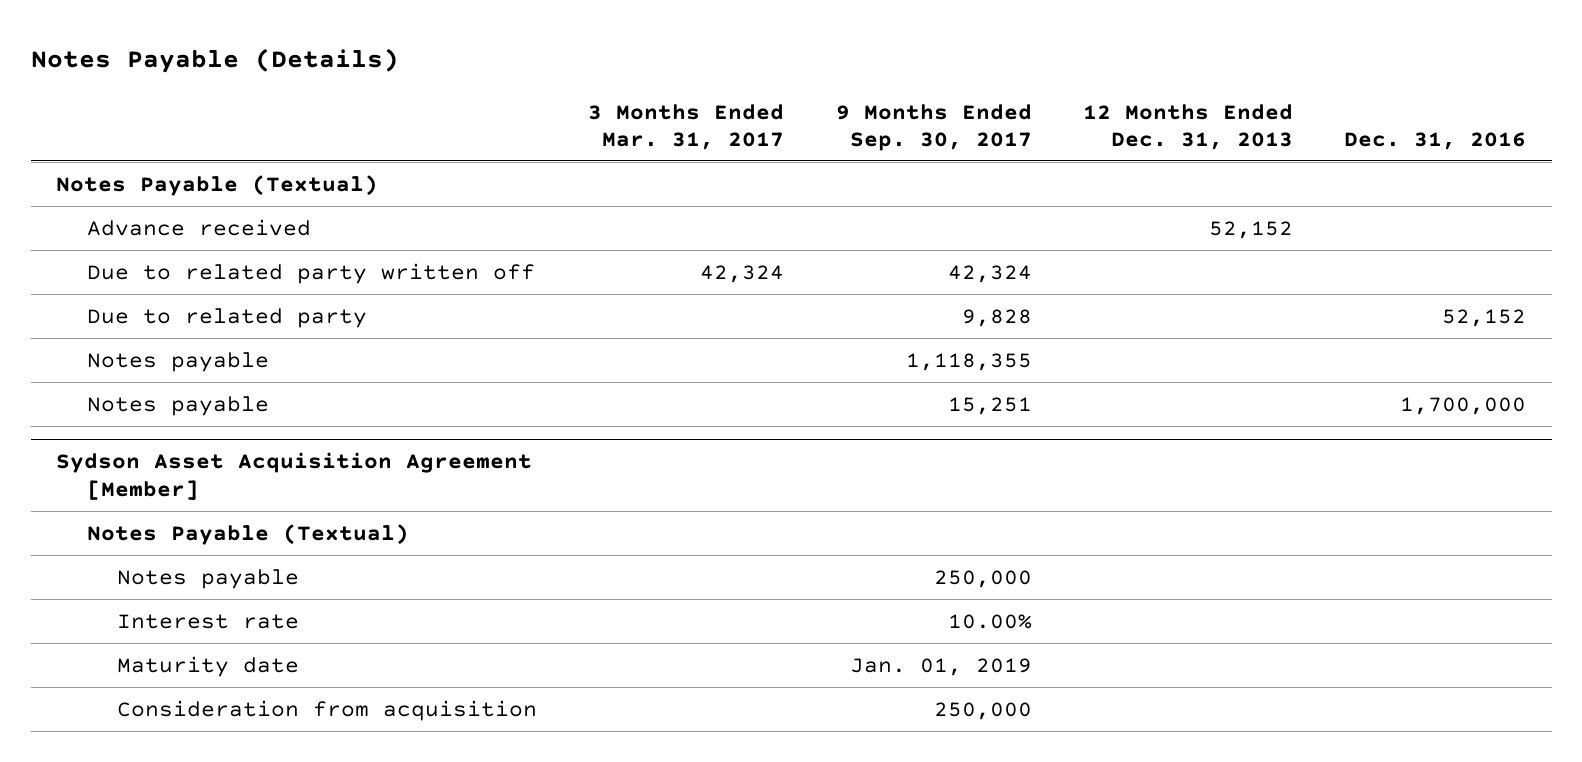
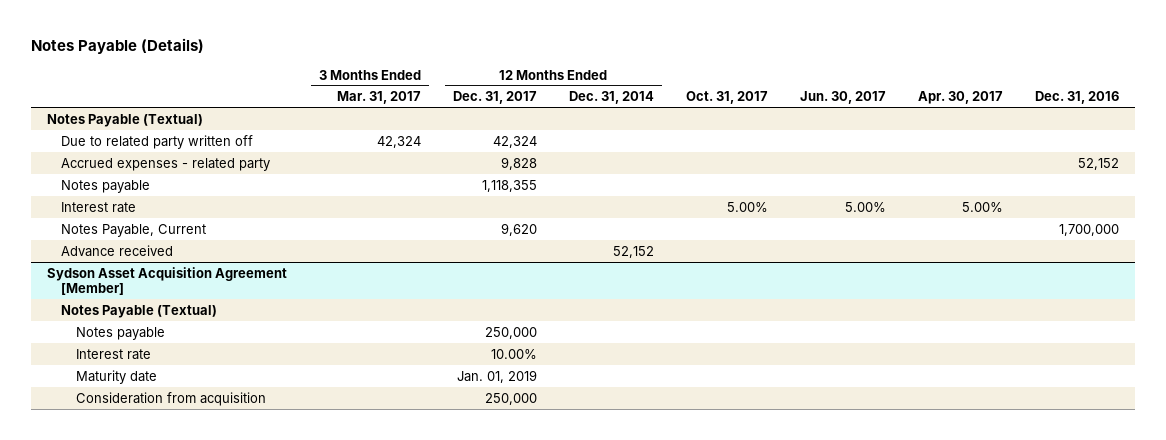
- | 3 Months Ended Mar. 31, 2017 | 9 Months Ended Sep. 30, 2017 | 12 Months Ended Dec. 31, 2013 | Dec. 31, 2016
+ | 3 Months Ended Mar. 31, 2017 | 12 Months Ended Dec. 31, 2017 | 12 Months Ended Dec. 31, 2014 | Oct. 31, 2017 | Jun. 30, 2017 | Apr. 30, 2017 | Dec. 31, 2016
- Due to related party | | 9,828 | | 52,152
+ Accrued expenses - related party | | 9,828 | | | | | 52,152
- Notes payable | | 15,251 | | 1,700,000
+ Interest rate | | | | 5.00% | 5.00% | 5.00% |
+ Notes Payable, Current | | 9,620 | | | | | 1,700,000
moved down: Advance received | | | 52,152 | | | |

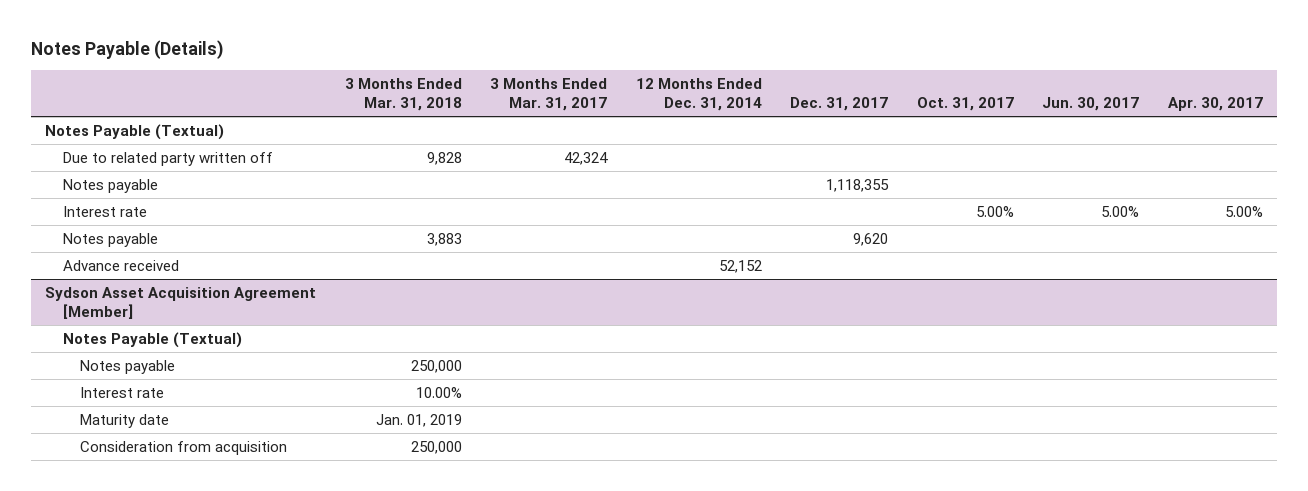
- | 3 Months Ended Mar. 31, 2017 | 12 Months Ended Dec. 31, 2017 | 12 Months Ended Dec. 31, 2014 | Oct. 31, 2017 | Jun. 30, 2017 | Apr. 30, 2017 | Dec. 31, 2016
+ | 3 Months Ended Mar. 31, 2018 | 3 Months Ended Mar. 31, 2017 | 12 Months Ended Dec. 31, 2014 | Dec. 31, 2017 | Oct. 31, 2017 | Jun. 30, 2017 | Apr. 30, 2017
- Accrued expenses - related party | | 9,828 | | | | | 52,152
- Notes Payable, Current | | 9,620 | | | | | 1,700,000
+ Notes payable | 3,883 | | | 9,620 | | |

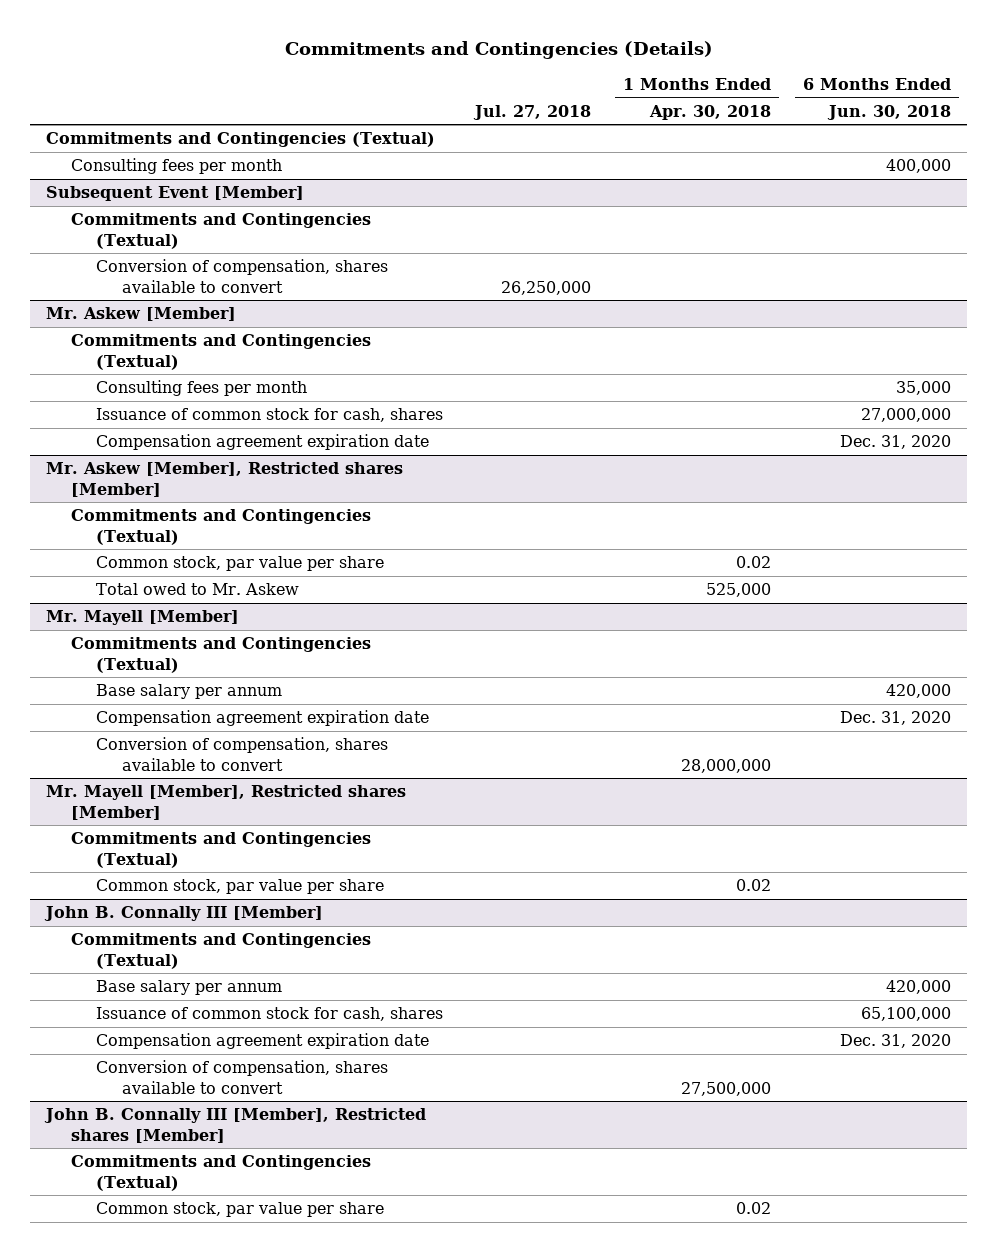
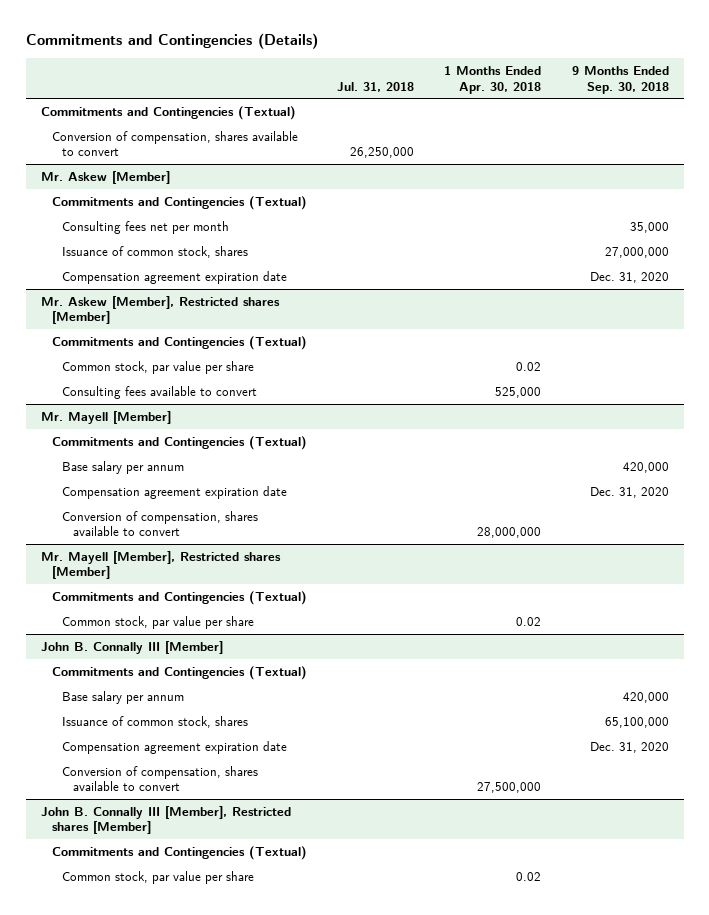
- | Jul. 27, 2018 | 1 Months Ended Apr. 30, 2018 | 6 Months Ended Jun. 30, 2018
+ | Jul. 31, 2018 | 1 Months Ended Apr. 30, 2018 | 9 Months Ended Sep. 30, 2018
- Consulting fees per month | | | 400,000
- Subsequent Event [Member]
- Commitments and Contingencies (Textual)
- Conversion of compensation, shares available to convert | 26,250,000 | |
+ Conversion of compensation, shares available to convert | 26,250,000 | |
@ Mr. Askew [Member]
- Consulting fees per month | | | 35,000
- Issuance of common stock for cash, shares | | | 27,000,000
+ Consulting fees net per month | | | 35,000
+ Issuance of common stock, shares | | | 27,000,000
@ Mr. Askew [Member], Restricted shares [Member]
- Total owed to Mr. Askew | | 525,000 |
+ Consulting fees available to convert | | 525,000 |
@ John B. Connally III [Member]
- Issuance of common stock for cash, shares | | | 65,100,000
+ Issuance of common stock, shares | | | 65,100,000

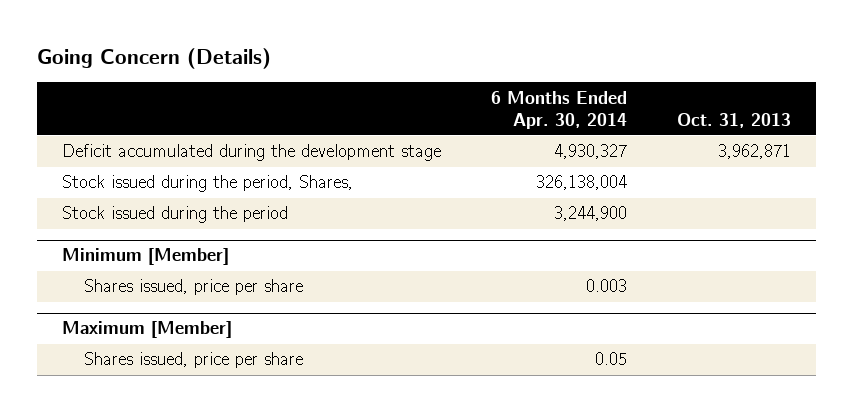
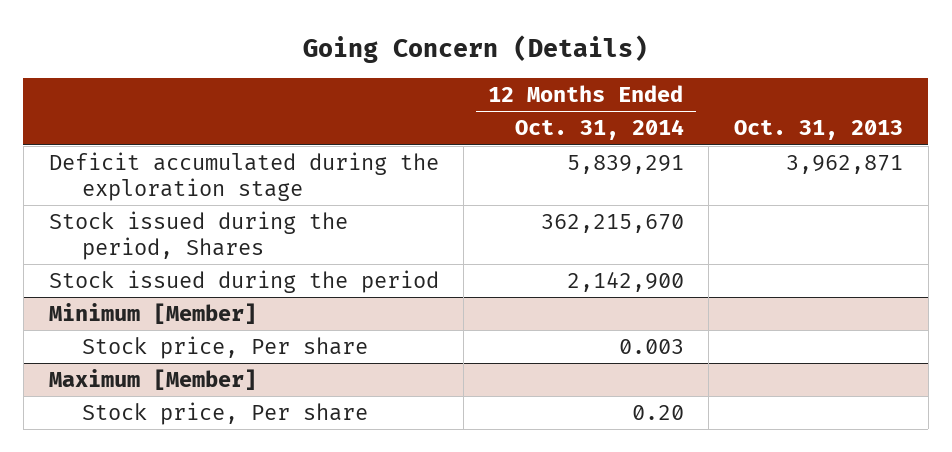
- | 6 Months Ended Apr. 30, 2014 | Oct. 31, 2013
+ | 12 Months Ended Oct. 31, 2014 | Oct. 31, 2013
- Deficit accumulated during the development stage | 4,930,327 | 3,962,871
- Stock issued during the period, Shares, | 326,138,004 |
+ Deficit accumulated during the exploration stage | 5,839,291 | 3,962,871
+ Stock issued during the period, Shares | 362,215,670 |
@ Minimum [Member]
- Shares issued, price per share | 0.003 |
+ Stock price, Per share | 0.003 |
@ Maximum [Member]
- Shares issued, price per share | 0.05 |
+ Stock price, Per share | 0.20 |

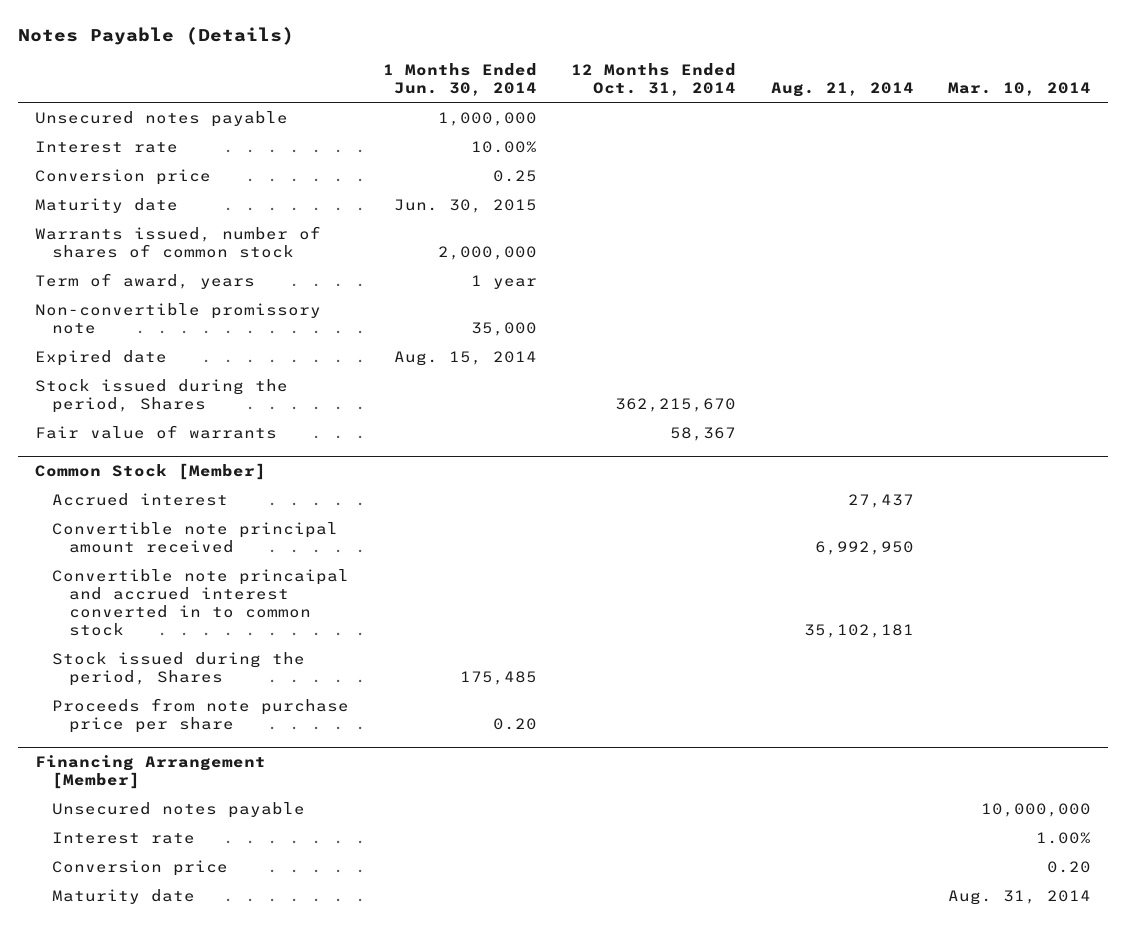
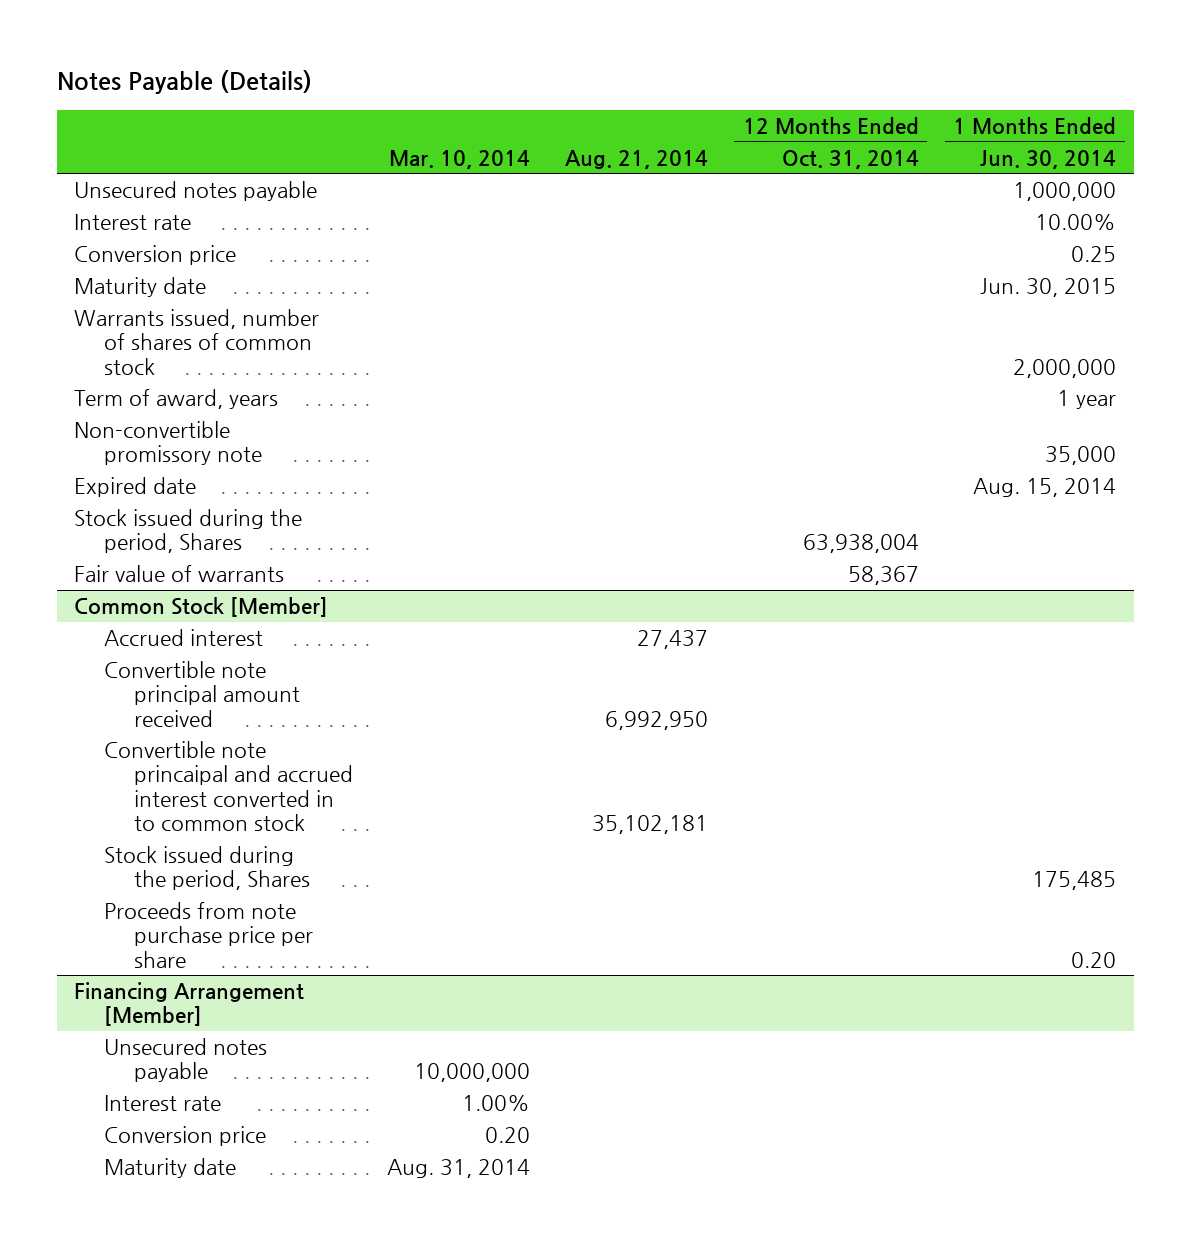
- | 1 Months Ended Jun. 30, 2014 | 12 Months Ended Oct. 31, 2014 | Aug. 21, 2014 | Mar. 10, 2014
+ | Mar. 10, 2014 | Aug. 21, 2014 | 12 Months Ended Oct. 31, 2014 | 1 Months Ended Jun. 30, 2014
- Stock issued during the period, Shares | | 362,215,670 | |
+ Stock issued during the period, Shares | | | 63,938,004 |

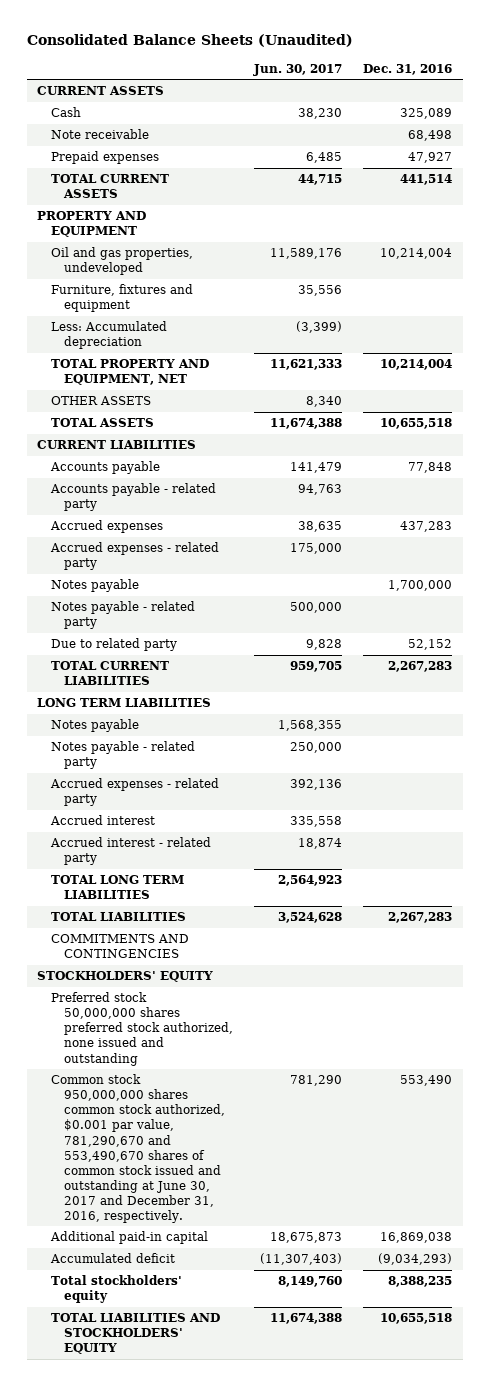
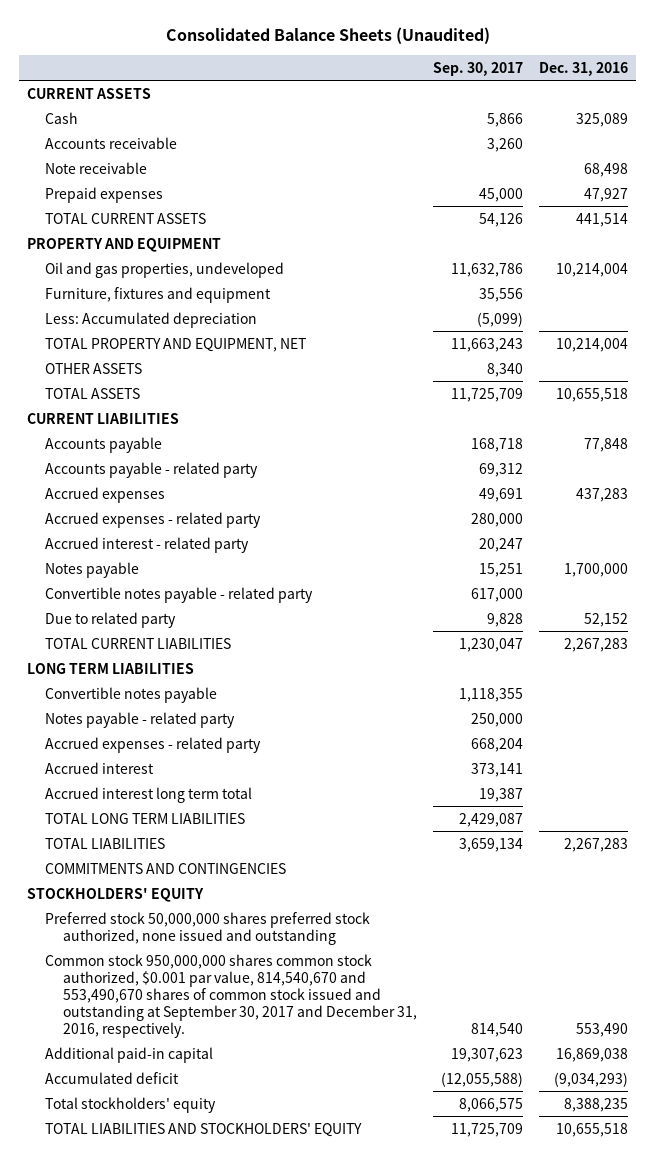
- | Jun. 30, 2017 | Dec. 31, 2016
+ | Sep. 30, 2017 | Dec. 31, 2016
+ Accounts receivable | 3,260 |
moved up: Accrued interest - related party | 20,247 |
- Notes payable - related party | 500,000 |
+ Convertible notes payable - related party | 617,000 |
- Notes payable | 1,568,355 |
+ Convertible notes payable | 1,118,355 |
+ Accrued interest long term total | 19,387 |
- Common stock 950,000,000 shares common stock authorized, $0.001 par value, 781,290,670 and 553,490,670 shares of common stock issued and outstanding at June 30, 2017 and December 31, 2016, respectively. | 781,290 | 553,490
+ Common stock 950,000,000 shares common stock authorized, $0.001 par value, 814,540,670 and 553,490,670 shares of common stock issued and outstanding at September 30, 2017 and December 31, 2016, respectively. | 814,540 | 553,490

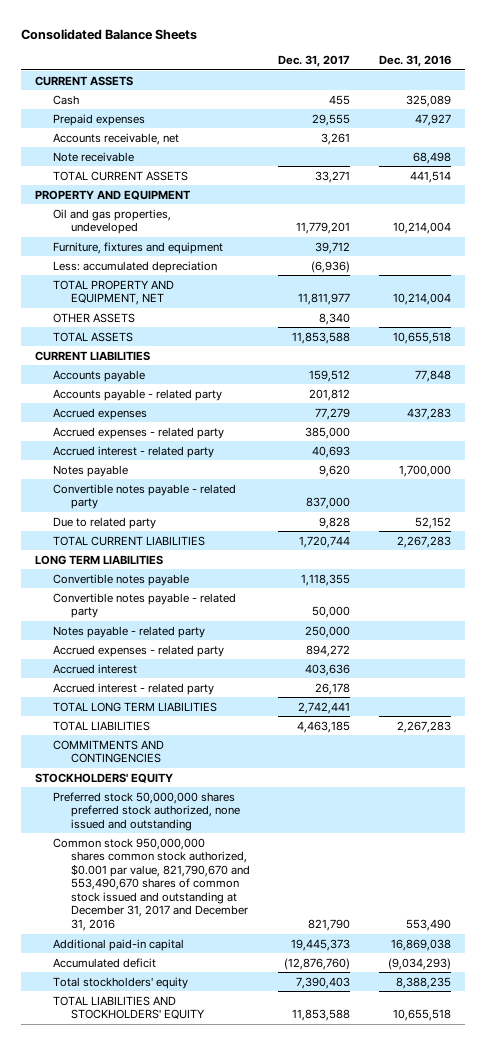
- Consolidated Balance Sheets (Unaudited)
+ Consolidated Balance Sheets
- | Sep. 30, 2017 | Dec. 31, 2016
+ | Dec. 31, 2017 | Dec. 31, 2016
- Accounts receivable | 3,260 |
+ Accounts receivable, net | 3,261 |
moved down: Note receivable | | 68,498
- Less: Accumulated depreciation | (5,099) |
+ Less: accumulated depreciation | (6,936) |
+ Convertible notes payable - related party | 50,000 |
- Accrued interest long term total | 19,387 |
+ Accrued interest - related party | 26,178 |
- Common stock 950,000,000 shares common stock authorized, $0.001 par value, 814,540,670 and 553,490,670 shares of common stock issued and outstanding at September 30, 2017 and December 31, 2016, respectively. | 814,540 | 553,490
+ Common stock 950,000,000 shares common stock authorized, $0.001 par value, 821,790,670 and 553,490,670 shares of common stock issued and outstanding at December 31, 2017 and December 31, 2016 | 821,790 | 553,490

